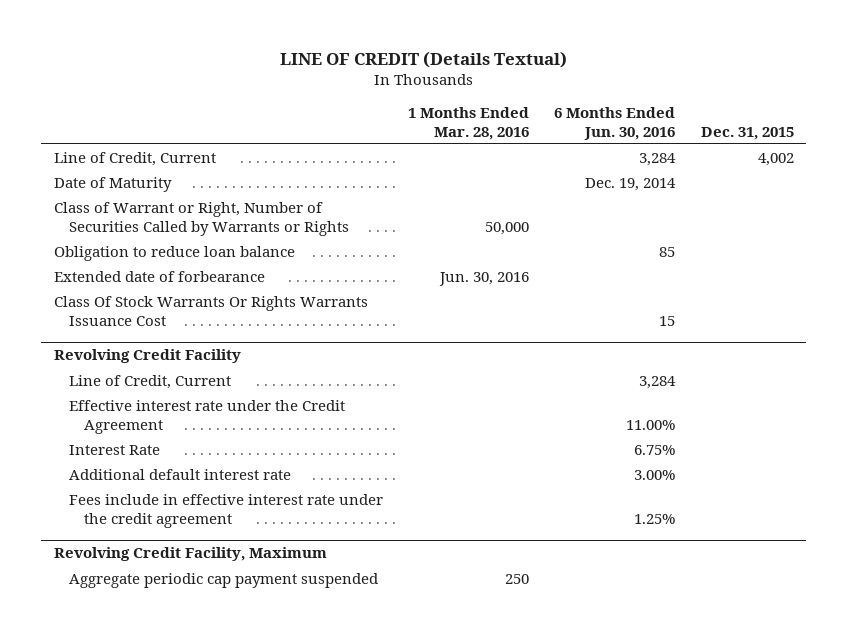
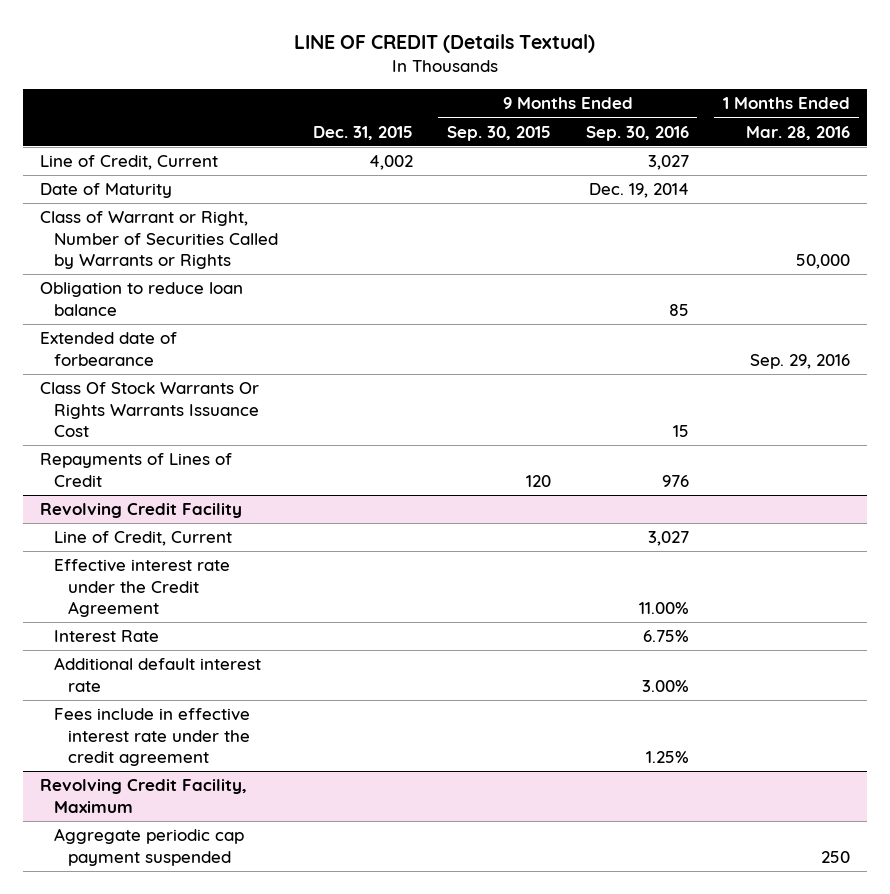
- | 1 Months Ended Mar. 28, 2016 | 6 Months Ended Jun. 30, 2016 | Dec. 31, 2015
+ | Dec. 31, 2015 | 9 Months Ended Sep. 30, 2015 | 9 Months Ended Sep. 30, 2016 | 1 Months Ended Mar. 28, 2016
- Extended date of forbearance | Jun. 30, 2016 | |
+ Extended date of forbearance | | | | Sep. 29, 2016
+ Repayments of Lines of Credit | | 120 | 976 |

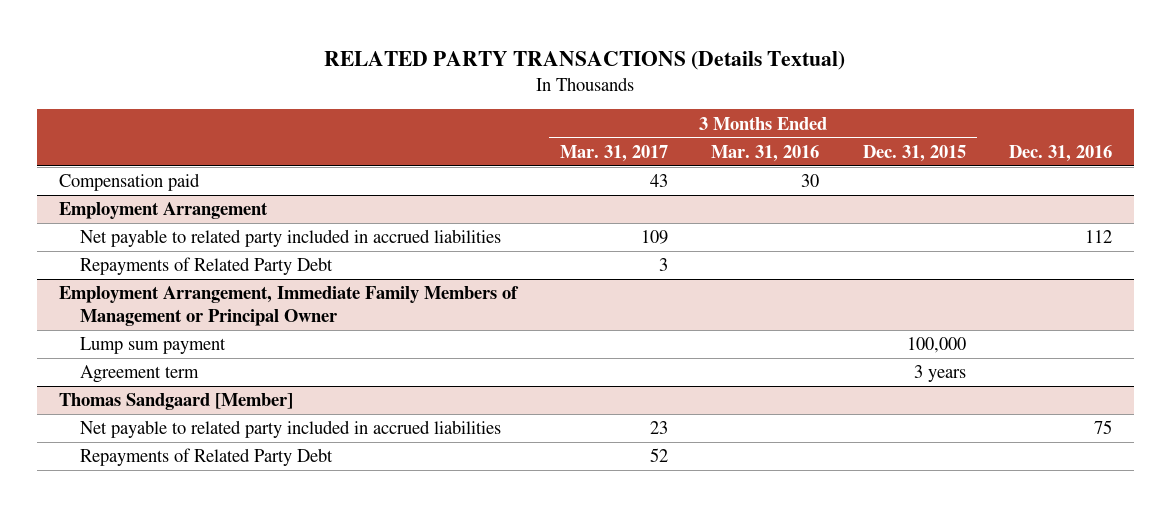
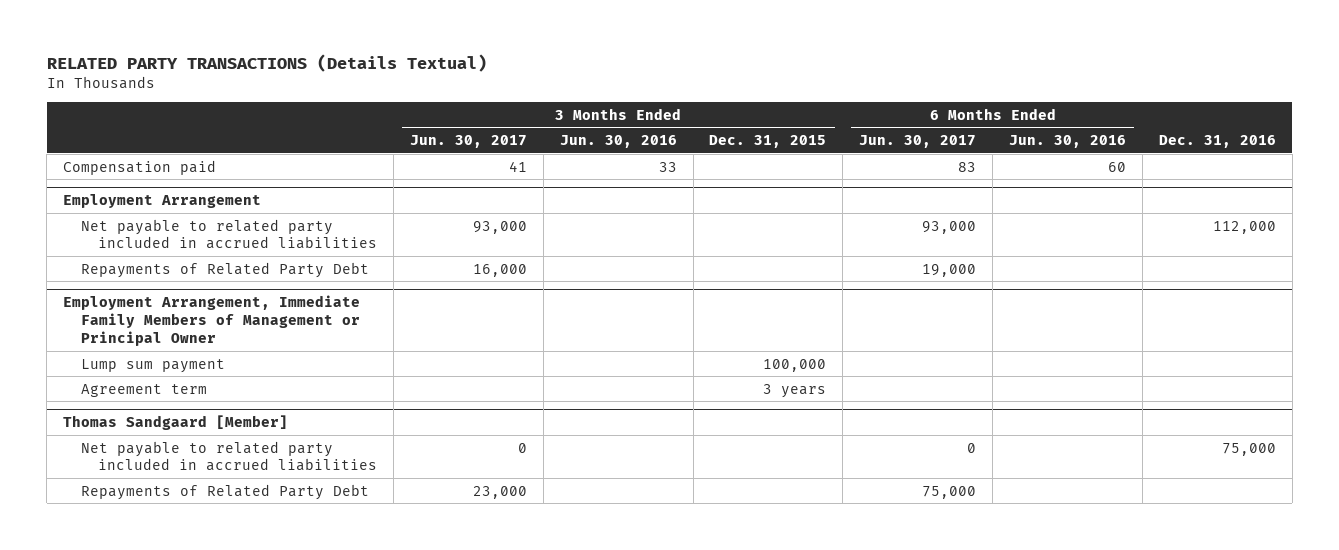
- | 3 Months Ended Mar. 31, 2017 | 3 Months Ended Mar. 31, 2016 | 3 Months Ended Dec. 31, 2015 | Dec. 31, 2016
+ | 3 Months Ended Jun. 30, 2017 | 3 Months Ended Jun. 30, 2016 | 3 Months Ended Dec. 31, 2015 | 6 Months Ended Jun. 30, 2017 | 6 Months Ended Jun. 30, 2016 | Dec. 31, 2016
@ Employment Arrangement
- Net payable to related party included in accrued liabilities | 109 | | | 112
+ Net payable to related party included in accrued liabilities | 93,000 | | | 93,000 | | 112,000
@ Thomas Sandgaard [Member]
- Net payable to related party included in accrued liabilities | 23 | | | 75
+ Net payable to related party included in accrued liabilities | 0 | | | 0 | | 75,000

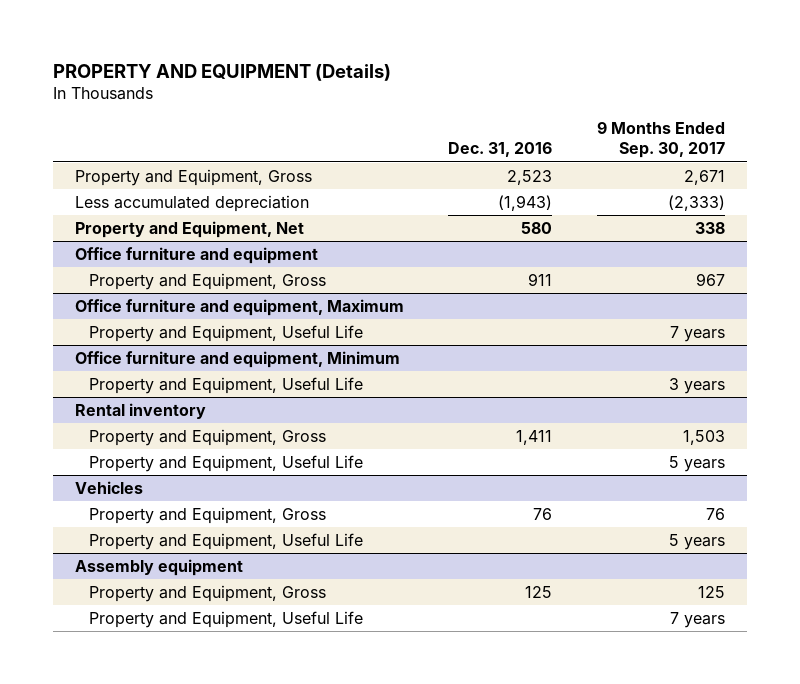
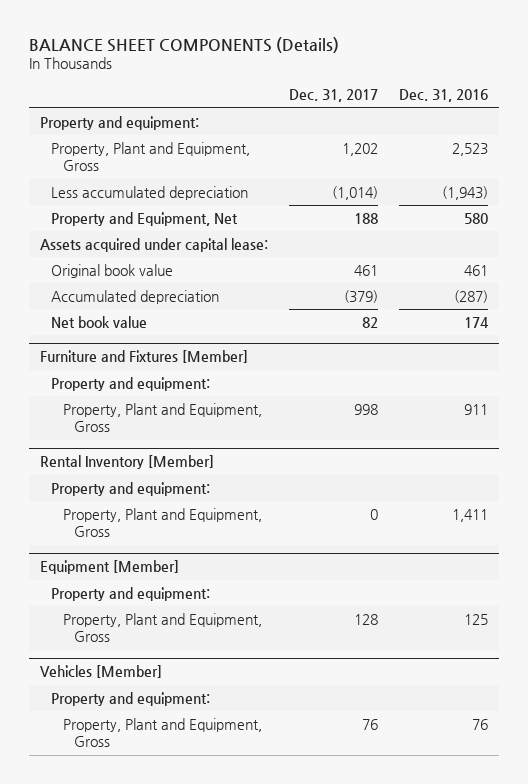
- PROPERTY AND EQUIPMENT (Details)
+ BALANCE SHEET COMPONENTS (Details)
- | Dec. 31, 2016 | 9 Months Ended Sep. 30, 2017
+ | Dec. 31, 2017 | Dec. 31, 2016
- Property and Equipment, Gross | 2,523 | 2,671
+ Property and equipment:
+ Property, Plant and Equipment, Gross | 1,202 | 2,523
- Office furniture and equipment
- Property and Equipment, Gross | 911 | 967
- Office furniture and equipment, Maximum
- Property and Equipment, Useful Life | | 7 years
- Office furniture and equipment, Minimum
- Property and Equipment, Useful Life | | 3 years
- Rental inventory
- Property and Equipment, Gross | 1,411 | 1,503
- Property and Equipment, Useful Life | | 5 years
- Vehicles
- Property and Equipment, Gross | 76 | 76
- Property and Equipment, Useful Life | | 5 years
- Assembly equipment
- Property and Equipment, Gross | 125 | 125
- Property and Equipment, Useful Life | | 7 years
+ Assets acquired under capital lease:
+ Original book value | 461 | 461
+ Accumulated depreciation | (379) | (287)
+ Net book value | 82 | 174
+ Furniture and Fixtures [Member]
+ Property and equipment:
+ Property, Plant and Equipment, Gross | 998 | 911
+ Rental Inventory [Member]
+ Property and equipment:
+ Property, Plant and Equipment, Gross | 0 | 1,411
+ Equipment [Member]
+ Property and equipment:
+ Property, Plant and Equipment, Gross | 128 | 125
+ Vehicles [Member]
+ Property and equipment:
+ Property, Plant and Equipment, Gross | 76 | 76

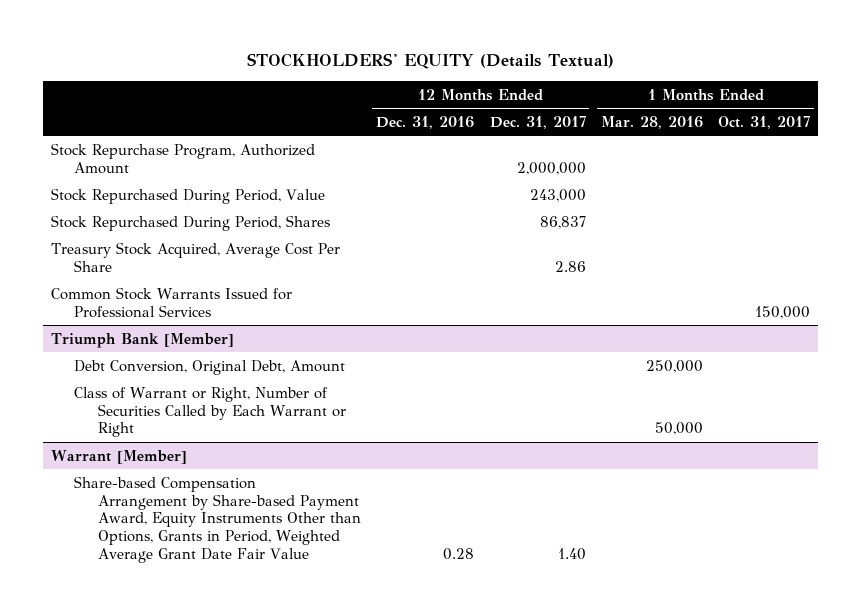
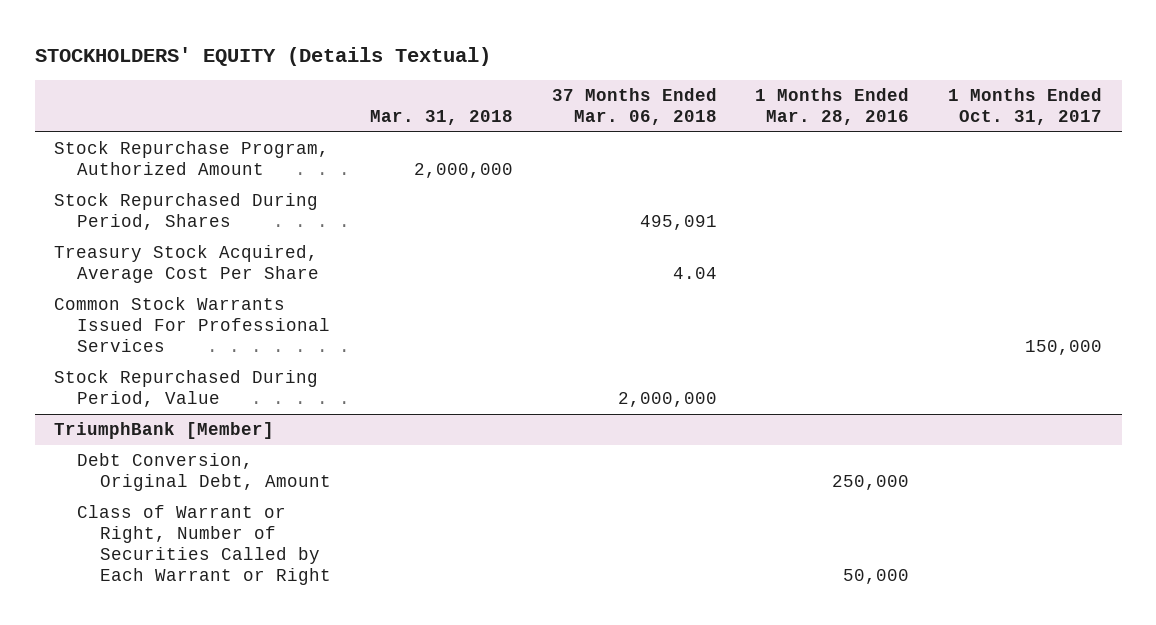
- | 12 Months Ended Dec. 31, 2016 | 12 Months Ended Dec. 31, 2017 | 1 Months Ended Mar. 28, 2016 | 1 Months Ended Oct. 31, 2017
+ | Mar. 31, 2018 | 37 Months Ended Mar. 06, 2018 | 1 Months Ended Mar. 28, 2016 | 1 Months Ended Oct. 31, 2017
- Common Stock Warrants Issued for Professional Services | | | | 150,000
- Triumph Bank [Member]
+ Common Stock Warrants Issued For Professional Services | | | | 150,000
moved down: Stock Repurchased During Period, Value | | 2,000,000 | |
+ TriumphBank [Member]
- Warrant [Member]
- Share-based Compensation Arrangement by Share-based Payment Award, Equity Instruments Other than Options, Grants in Period, Weighted Average Grant Date Fair Value | 0.28 | 1.40 | |

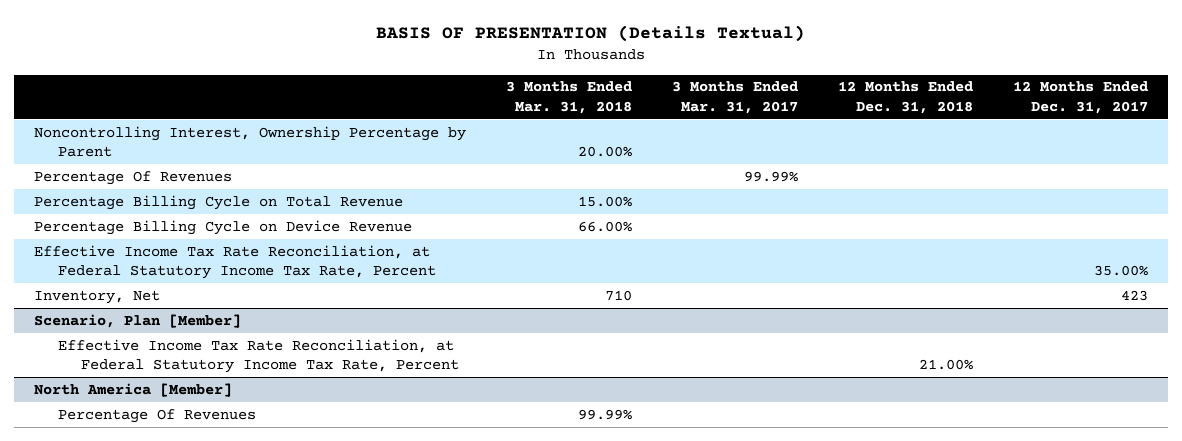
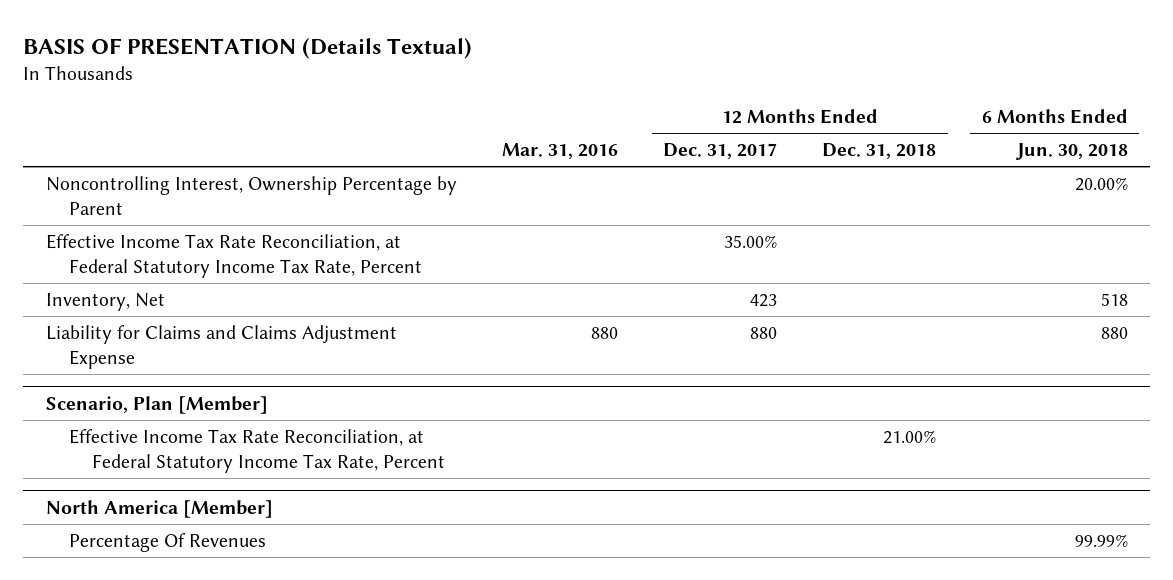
- | 3 Months Ended Mar. 31, 2018 | 3 Months Ended Mar. 31, 2017 | 12 Months Ended Dec. 31, 2018 | 12 Months Ended Dec. 31, 2017
+ | Mar. 31, 2016 | 12 Months Ended Dec. 31, 2017 | 12 Months Ended Dec. 31, 2018 | 6 Months Ended Jun. 30, 2018
- Percentage Of Revenues | | 99.99% | |
- Percentage Billing Cycle on Total Revenue | 15.00% | | |
- Percentage Billing Cycle on Device Revenue | 66.00% | | |
+ Liability for Claims and Claims Adjustment Expense | 880 | 880 | | 880

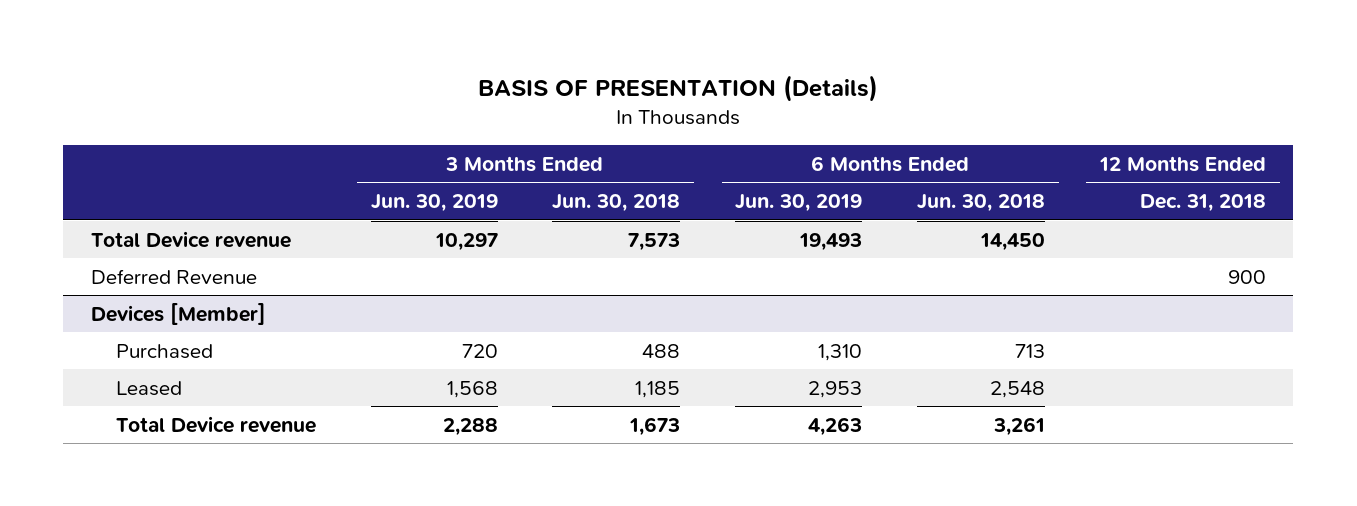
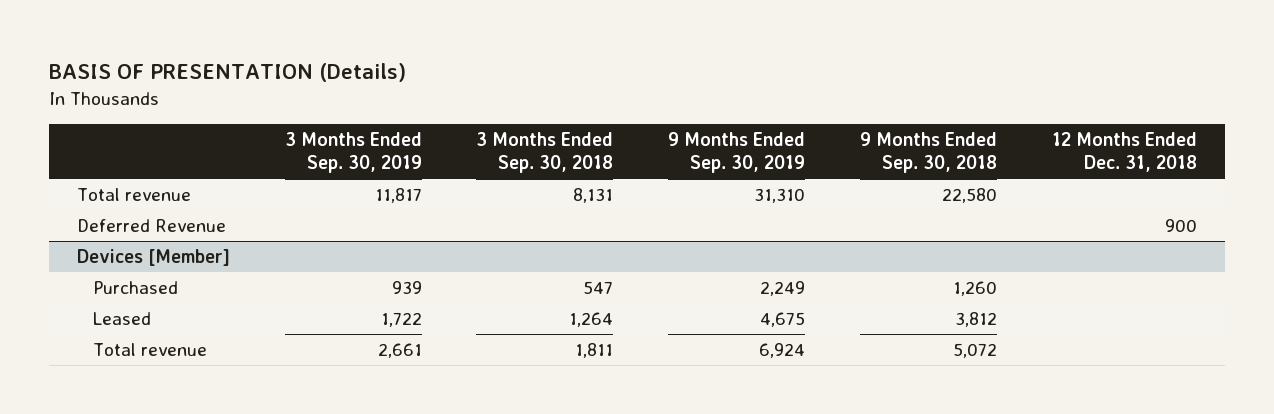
- | 3 Months Ended Jun. 30, 2019 | 3 Months Ended Jun. 30, 2018 | 6 Months Ended Jun. 30, 2019 | 6 Months Ended Jun. 30, 2018 | 12 Months Ended Dec. 31, 2018
+ | 3 Months Ended Sep. 30, 2019 | 3 Months Ended Sep. 30, 2018 | 9 Months Ended Sep. 30, 2019 | 9 Months Ended Sep. 30, 2018 | 12 Months Ended Dec. 31, 2018
- Total Device revenue | 10,297 | 7,573 | 19,493 | 14,450 |
+ Total revenue | 11,817 | 8,131 | 31,310 | 22,580 |
@ Devices [Member]
- Total Device revenue | 2,288 | 1,673 | 4,263 | 3,261 |
+ Total revenue | 2,661 | 1,811 | 6,924 | 5,072 |

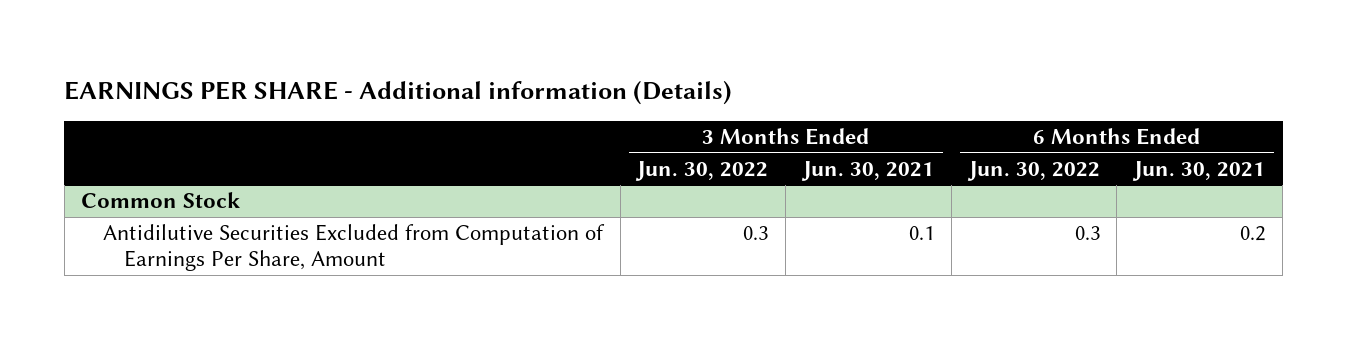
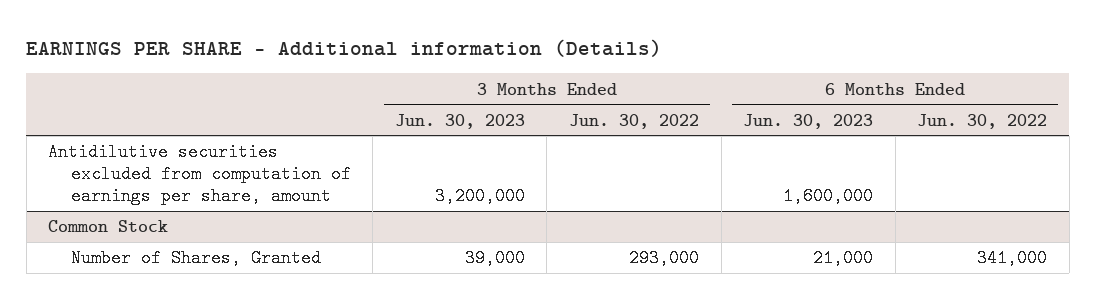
- | 3 Months Ended Jun. 30, 2022 | 3 Months Ended Jun. 30, 2021 | 6 Months Ended Jun. 30, 2022 | 6 Months Ended Jun. 30, 2021
+ | 3 Months Ended Jun. 30, 2023 | 3 Months Ended Jun. 30, 2022 | 6 Months Ended Jun. 30, 2023 | 6 Months Ended Jun. 30, 2022
+ Antidilutive securities excluded from computation of earnings per share, amount | 3,200,000 | | 1,600,000 |
@ Common Stock
- Antidilutive Securities Excluded from Computation of Earnings Per Share, Amount | 0.3 | 0.1 | 0.3 | 0.2
+ Number of Shares, Granted | 39,000 | 293,000 | 21,000 | 341,000

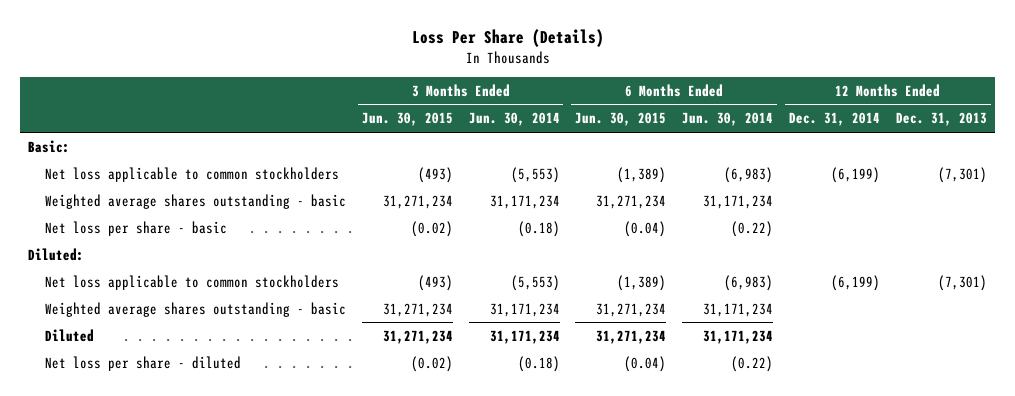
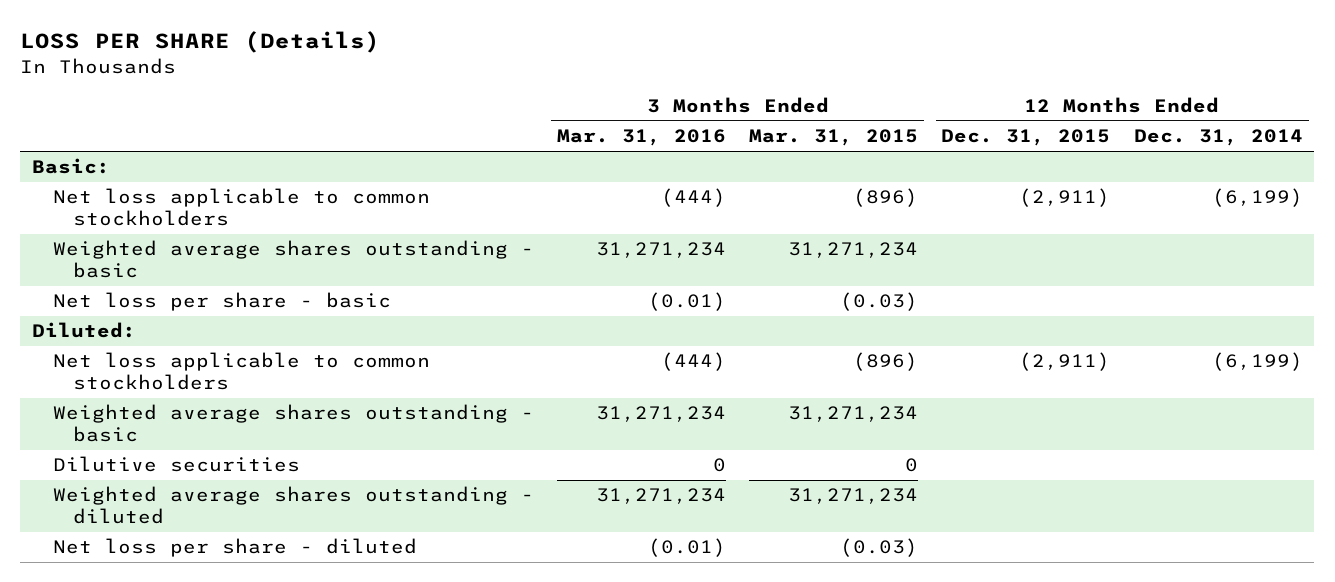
- Loss Per Share (Details)
+ LOSS PER SHARE (Details)
- | 3 Months Ended Jun. 30, 2015 | 3 Months Ended Jun. 30, 2014 | 6 Months Ended Jun. 30, 2015 | 6 Months Ended Jun. 30, 2014 | 12 Months Ended Dec. 31, 2014 | 12 Months Ended Dec. 31, 2013
+ | 3 Months Ended Mar. 31, 2016 | 3 Months Ended Mar. 31, 2015 | 12 Months Ended Dec. 31, 2015 | 12 Months Ended Dec. 31, 2014
- Diluted | 31,271,234 | 31,171,234 | 31,271,234 | 31,171,234 | |
+ Dilutive securities | 0 | 0 | |
+ Weighted average shares outstanding - diluted | 31,271,234 | 31,271,234 | |

